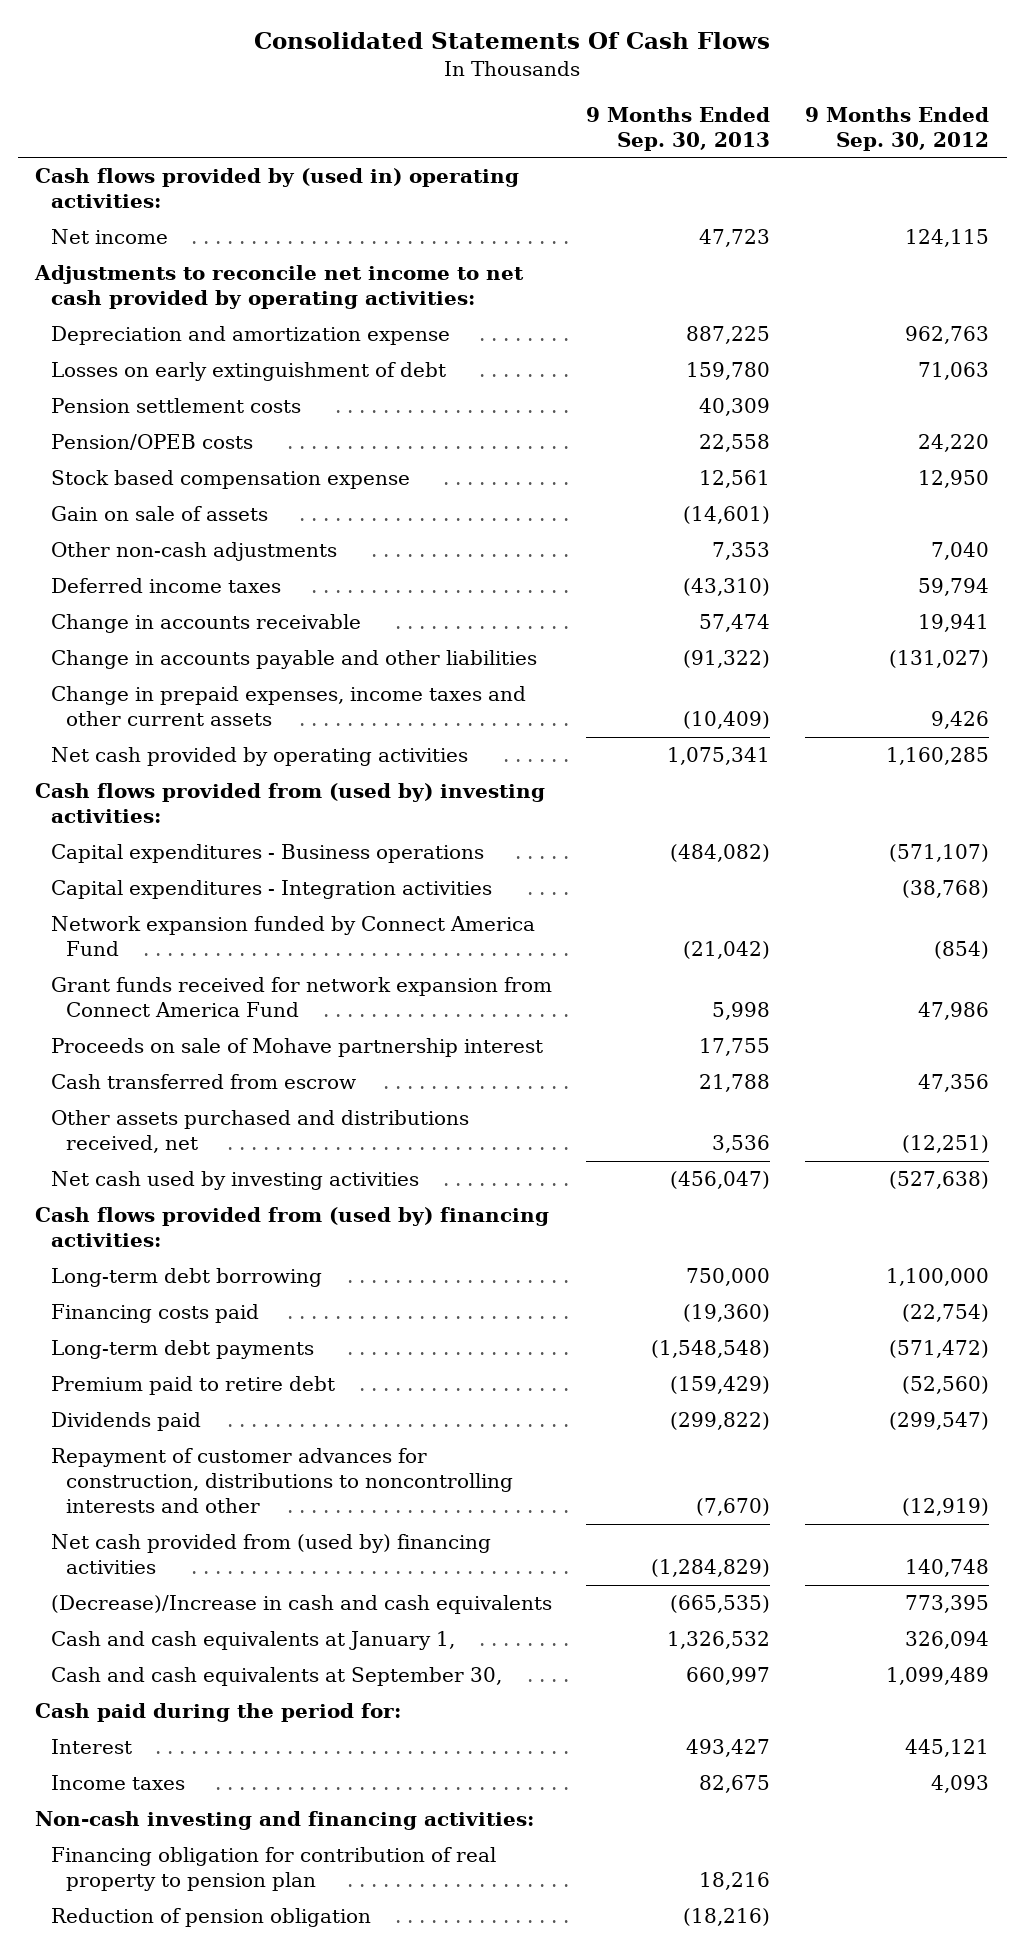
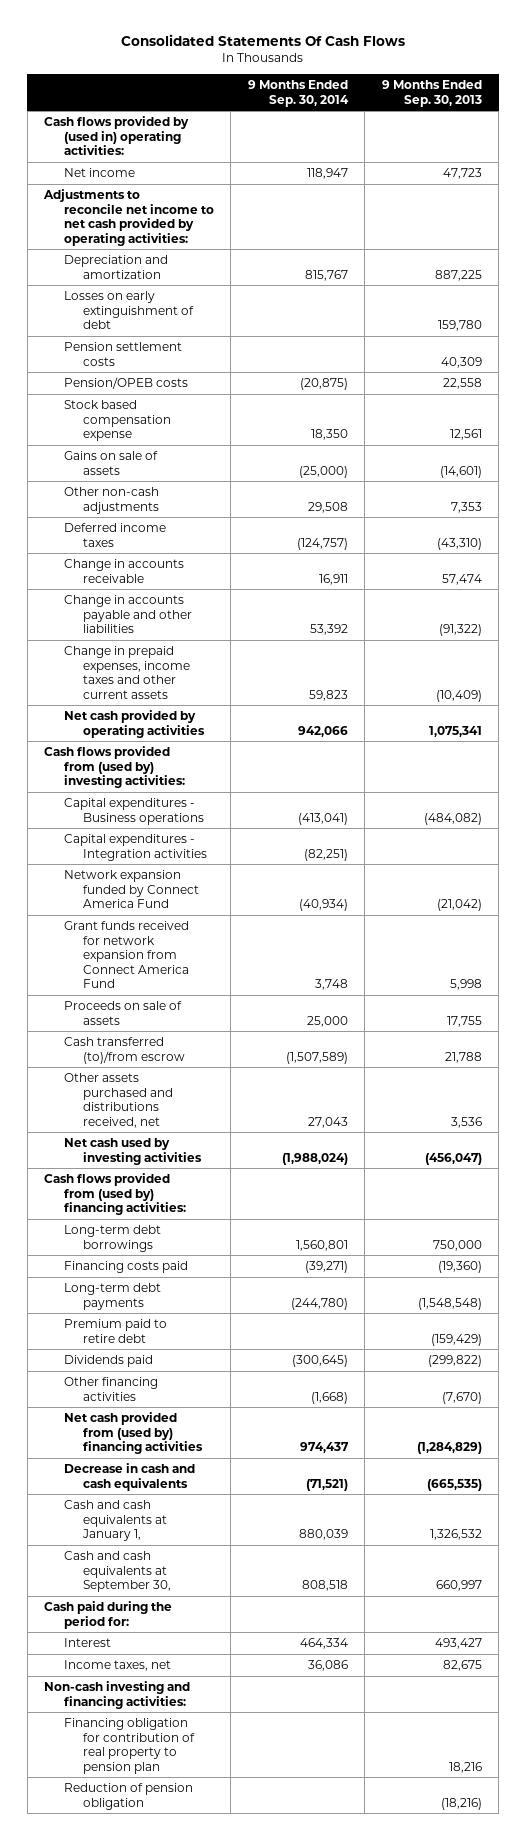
- | 9 Months Ended Sep. 30, 2013 | 9 Months Ended Sep. 30, 2012
+ | 9 Months Ended Sep. 30, 2014 | 9 Months Ended Sep. 30, 2013
- Depreciation and amortization expense | 887,225 | 962,763
+ Depreciation and amortization | 815,767 | 887,225
- Gain on sale of assets | (14,601) |
+ Gains on sale of assets | (25,000) | (14,601)
- Proceeds on sale of Mohave partnership interest | 17,755 |
- Cash transferred from escrow | 21,788 | 47,356
+ Proceeds on sale of assets | 25,000 | 17,755
+ Cash transferred (to)/from escrow | (1,507,589) | 21,788
- Long-term debt borrowing | 750,000 | 1,100,000
+ Long-term debt borrowings | 1,560,801 | 750,000
- Repayment of customer advances for construction, distributions to noncontrolling interests and other | (7,670) | (12,919)
+ Other financing activities | (1,668) | (7,670)
- (Decrease)/Increase in cash and cash equivalents | (665,535) | 773,395
+ Decrease in cash and cash equivalents | (71,521) | (665,535)
- Income taxes | 82,675 | 4,093
+ Income taxes, net | 36,086 | 82,675

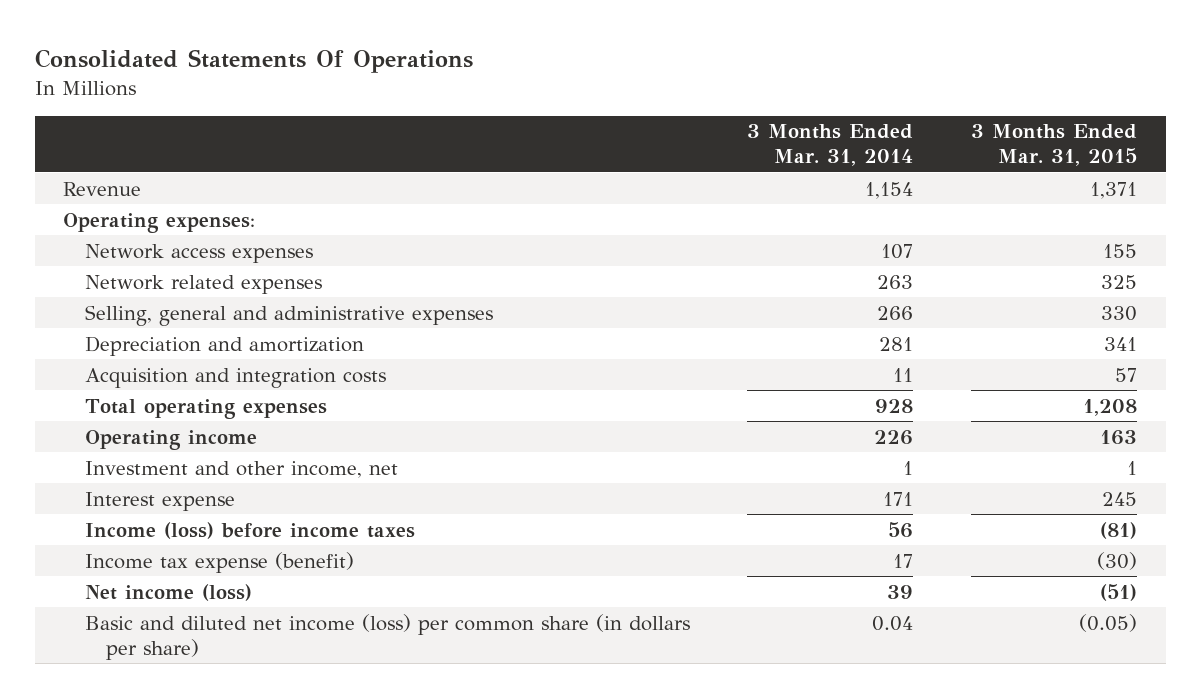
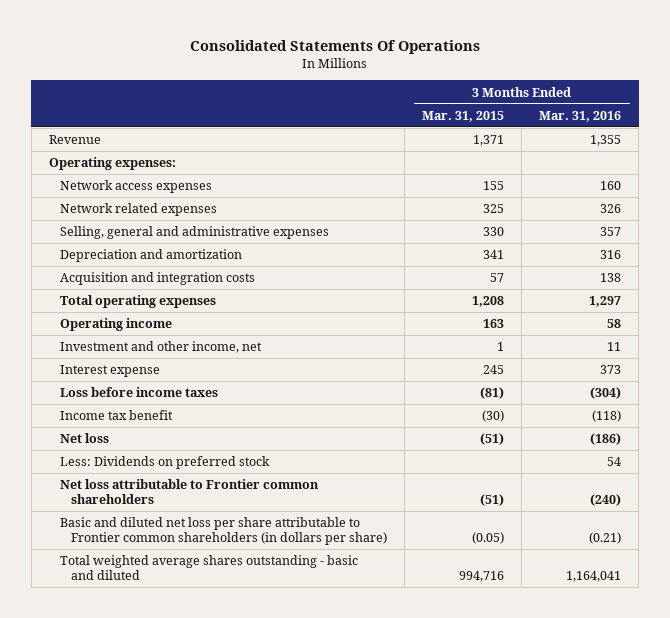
- | 3 Months Ended Mar. 31, 2014 | 3 Months Ended Mar. 31, 2015
+ | 3 Months Ended Mar. 31, 2015 | 3 Months Ended Mar. 31, 2016
- Income (loss) before income taxes | 56 | (81)
- Income tax expense (benefit) | 17 | (30)
- Net income (loss) | 39 | (51)
- Basic and diluted net income (loss) per common share (in dollars per share) | 0.04 | (0.05)
+ Loss before income taxes | (81) | (304)
+ Income tax benefit | (30) | (118)
+ Net loss | (51) | (186)
+ Less: Dividends on preferred stock | | 54
+ Net loss attributable to Frontier common shareholders | (51) | (240)
+ Basic and diluted net loss per share attributable to Frontier common shareholders (in dollars per share) | (0.05) | (0.21)
+ Total weighted average shares outstanding - basic and diluted | 994,716 | 1,164,041

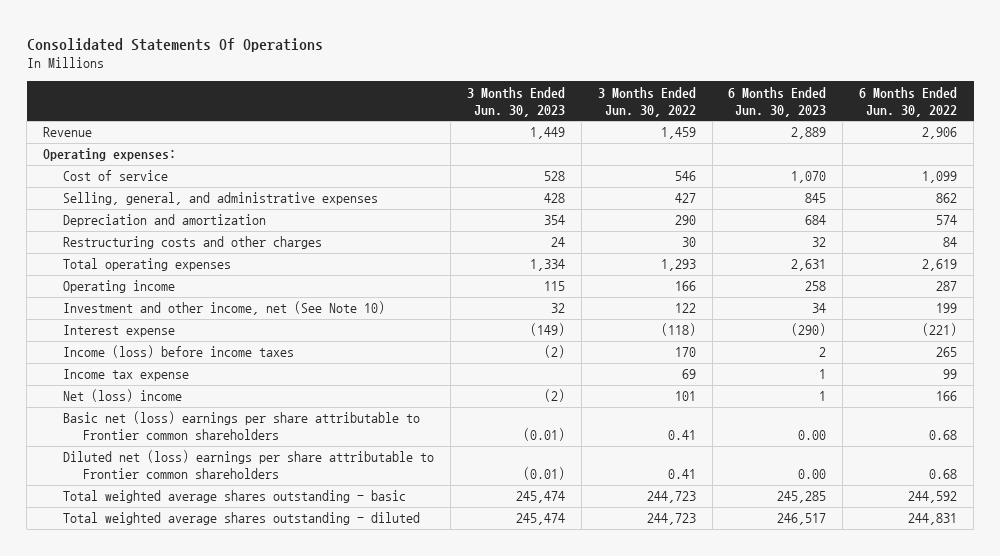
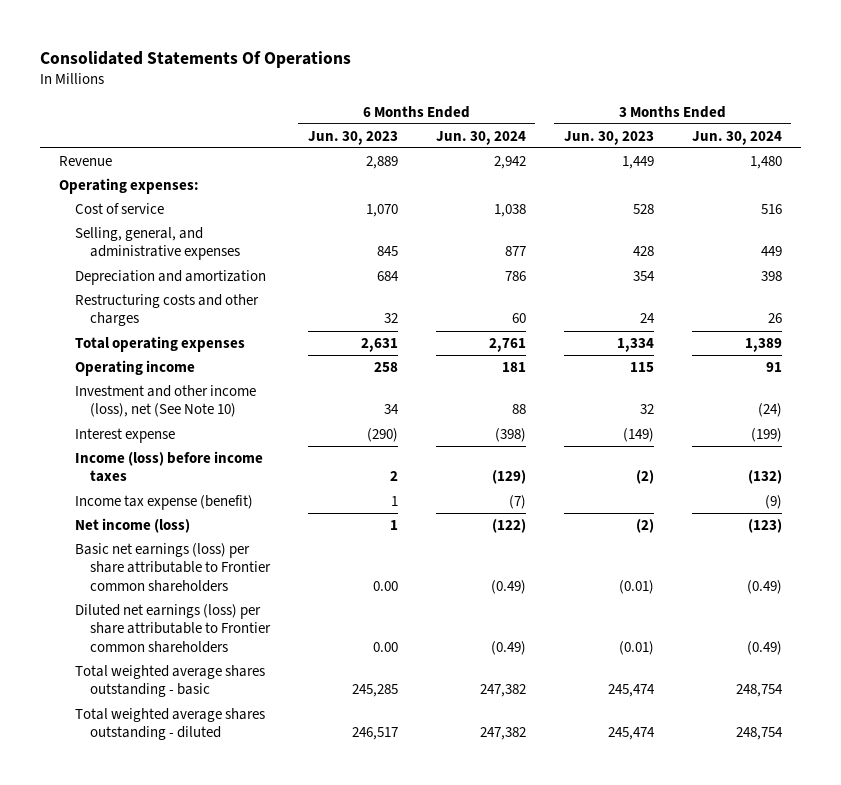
- | 3 Months Ended Jun. 30, 2023 | 3 Months Ended Jun. 30, 2022 | 6 Months Ended Jun. 30, 2023 | 6 Months Ended Jun. 30, 2022
+ | 6 Months Ended Jun. 30, 2023 | 6 Months Ended Jun. 30, 2024 | 3 Months Ended Jun. 30, 2023 | 3 Months Ended Jun. 30, 2024
- Investment and other income, net (See Note 10) | 32 | 122 | 34 | 199
+ Investment and other income (loss), net (See Note 10) | 34 | 88 | 32 | (24)
- Income tax expense | | 69 | 1 | 99
- Net (loss) income | (2) | 101 | 1 | 166
- Basic net (loss) earnings per share attributable to Frontier common shareholders | (0.01) | 0.41 | 0.00 | 0.68
- Diluted net (loss) earnings per share attributable to Frontier common shareholders | (0.01) | 0.41 | 0.00 | 0.68
+ Income tax expense (benefit) | 1 | (7) | | (9)
+ Net income (loss) | 1 | (122) | (2) | (123)
+ Basic net earnings (loss) per share attributable to Frontier common shareholders | 0.00 | (0.49) | (0.01) | (0.49)
+ Diluted net earnings (loss) per share attributable to Frontier common shareholders | 0.00 | (0.49) | (0.01) | (0.49)

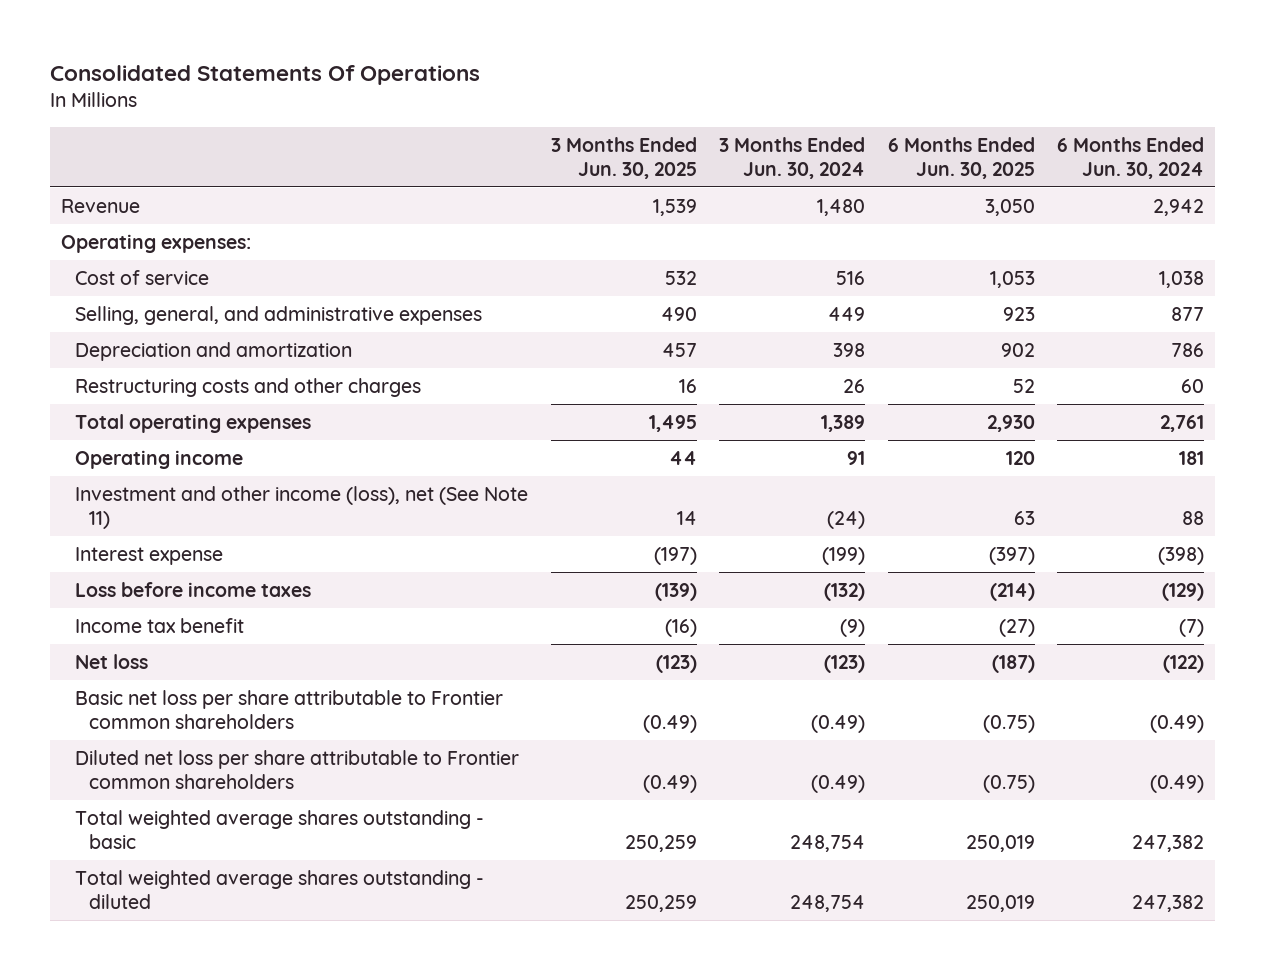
- | 6 Months Ended Jun. 30, 2023 | 6 Months Ended Jun. 30, 2024 | 3 Months Ended Jun. 30, 2023 | 3 Months Ended Jun. 30, 2024
+ | 3 Months Ended Jun. 30, 2025 | 3 Months Ended Jun. 30, 2024 | 6 Months Ended Jun. 30, 2025 | 6 Months Ended Jun. 30, 2024
- Investment and other income (loss), net (See Note 10) | 34 | 88 | 32 | (24)
+ Investment and other income (loss), net (See Note 11) | 14 | (24) | 63 | 88
- Income (loss) before income taxes | 2 | (129) | (2) | (132)
- Income tax expense (benefit) | 1 | (7) | | (9)
- Net income (loss) | 1 | (122) | (2) | (123)
- Basic net earnings (loss) per share attributable to Frontier common shareholders | 0.00 | (0.49) | (0.01) | (0.49)
- Diluted net earnings (loss) per share attributable to Frontier common shareholders | 0.00 | (0.49) | (0.01) | (0.49)
+ Loss before income taxes | (139) | (132) | (214) | (129)
+ Income tax benefit | (16) | (9) | (27) | (7)
+ Net loss | (123) | (123) | (187) | (122)
+ Basic net loss per share attributable to Frontier common shareholders | (0.49) | (0.49) | (0.75) | (0.49)
+ Diluted net loss per share attributable to Frontier common shareholders | (0.49) | (0.49) | (0.75) | (0.49)

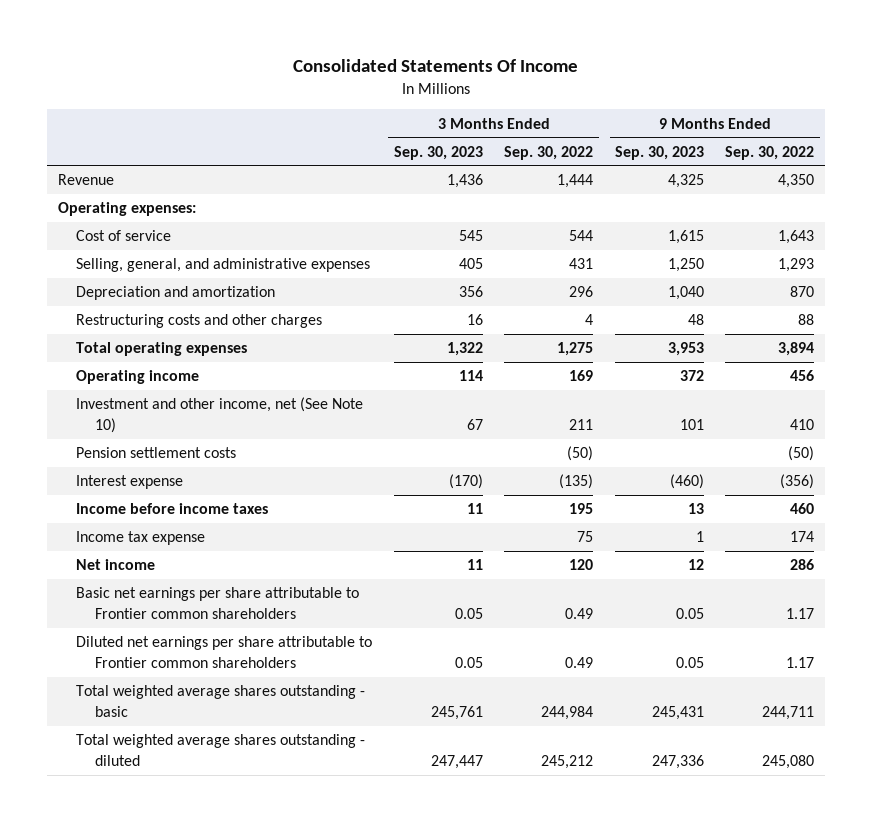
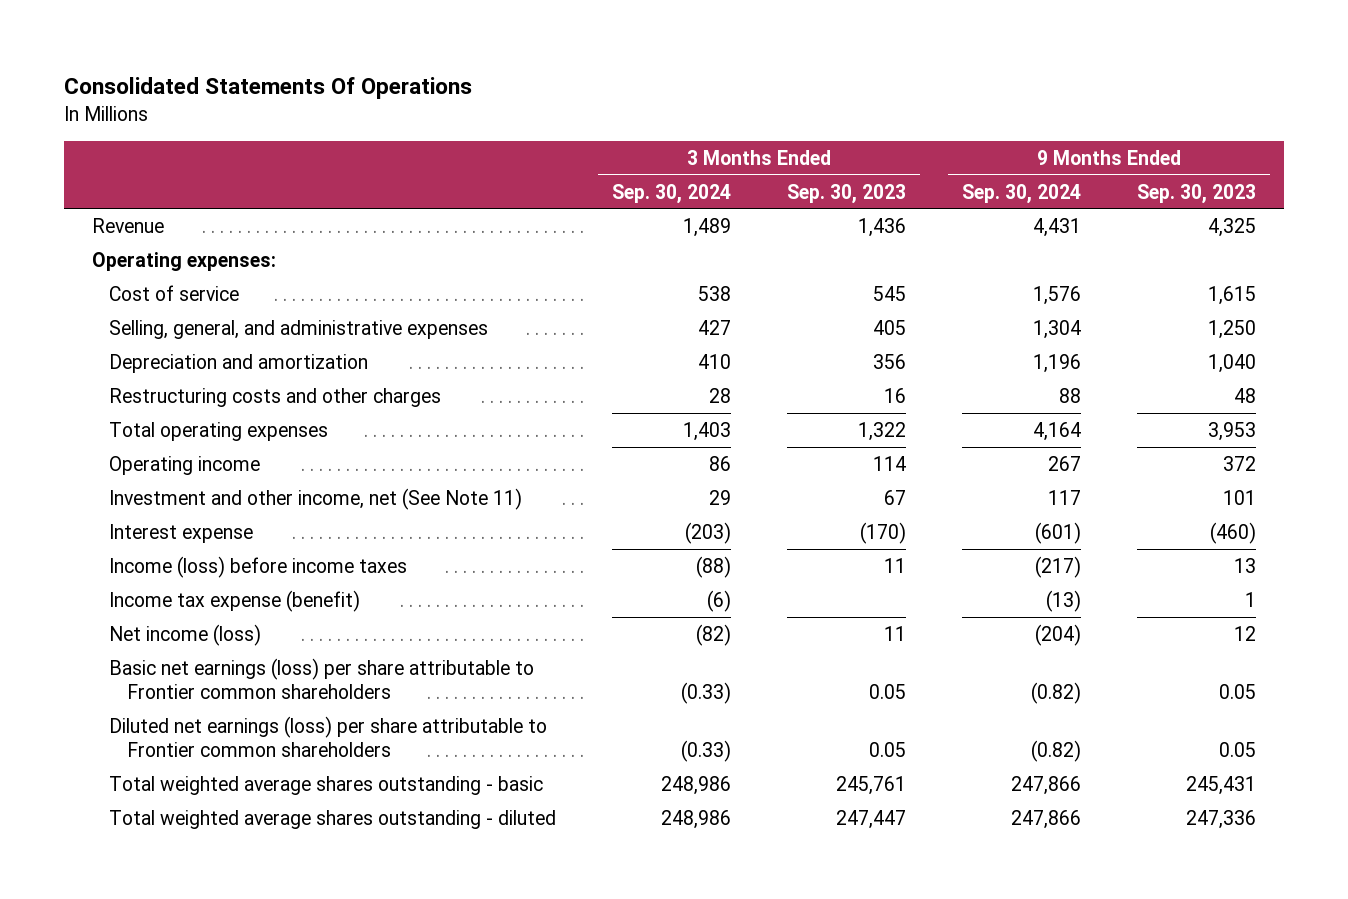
- Consolidated Statements Of Income
+ Consolidated Statements Of Operations
- | 3 Months Ended Sep. 30, 2023 | 3 Months Ended Sep. 30, 2022 | 9 Months Ended Sep. 30, 2023 | 9 Months Ended Sep. 30, 2022
+ | 3 Months Ended Sep. 30, 2024 | 3 Months Ended Sep. 30, 2023 | 9 Months Ended Sep. 30, 2024 | 9 Months Ended Sep. 30, 2023
- Investment and other income, net (See Note 10) | 67 | 211 | 101 | 410
- Pension settlement costs | | (50) | | (50)
+ Investment and other income, net (See Note 11) | 29 | 67 | 117 | 101
- Income before income taxes | 11 | 195 | 13 | 460
- Income tax expense | | 75 | 1 | 174
- Net income | 11 | 120 | 12 | 286
- Basic net earnings per share attributable to Frontier common shareholders | 0.05 | 0.49 | 0.05 | 1.17
- Diluted net earnings per share attributable to Frontier common shareholders | 0.05 | 0.49 | 0.05 | 1.17
+ Income (loss) before income taxes | (88) | 11 | (217) | 13
+ Income tax expense (benefit) | (6) | | (13) | 1
+ Net income (loss) | (82) | 11 | (204) | 12
+ Basic net earnings (loss) per share attributable to Frontier common shareholders | (0.33) | 0.05 | (0.82) | 0.05
+ Diluted net earnings (loss) per share attributable to Frontier common shareholders | (0.33) | 0.05 | (0.82) | 0.05

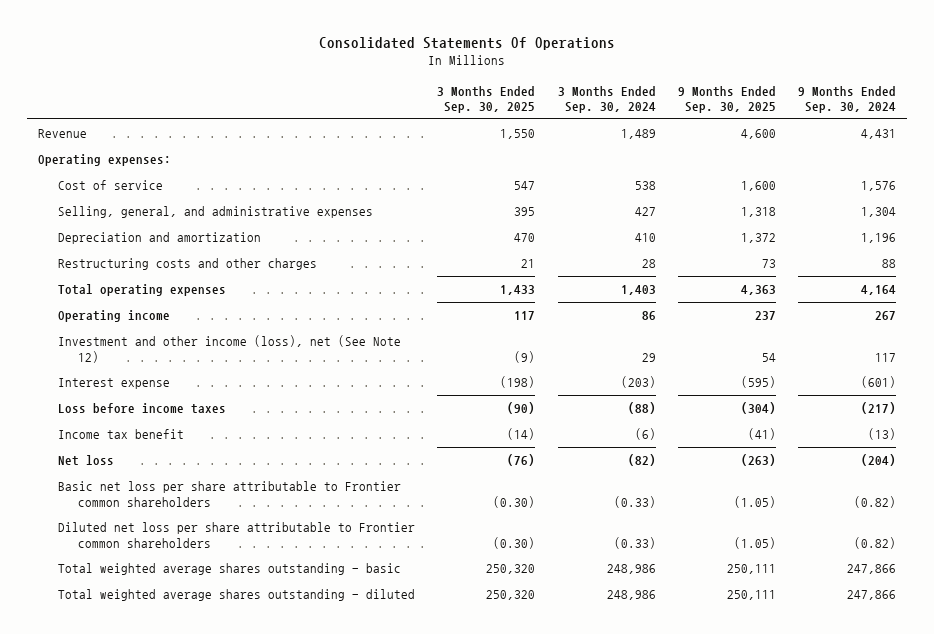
- | 3 Months Ended Sep. 30, 2024 | 3 Months Ended Sep. 30, 2023 | 9 Months Ended Sep. 30, 2024 | 9 Months Ended Sep. 30, 2023
+ | 3 Months Ended Sep. 30, 2025 | 3 Months Ended Sep. 30, 2024 | 9 Months Ended Sep. 30, 2025 | 9 Months Ended Sep. 30, 2024
- Investment and other income, net (See Note 11) | 29 | 67 | 117 | 101
+ Investment and other income (loss), net (See Note 12) | (9) | 29 | 54 | 117
- Income (loss) before income taxes | (88) | 11 | (217) | 13
- Income tax expense (benefit) | (6) | | (13) | 1
- Net income (loss) | (82) | 11 | (204) | 12
- Basic net earnings (loss) per share attributable to Frontier common shareholders | (0.33) | 0.05 | (0.82) | 0.05
- Diluted net earnings (loss) per share attributable to Frontier common shareholders | (0.33) | 0.05 | (0.82) | 0.05
+ Loss before income taxes | (90) | (88) | (304) | (217)
+ Income tax benefit | (14) | (6) | (41) | (13)
+ Net loss | (76) | (82) | (263) | (204)
+ Basic net loss per share attributable to Frontier common shareholders | (0.30) | (0.33) | (1.05) | (0.82)
+ Diluted net loss per share attributable to Frontier common shareholders | (0.30) | (0.33) | (1.05) | (0.82)

